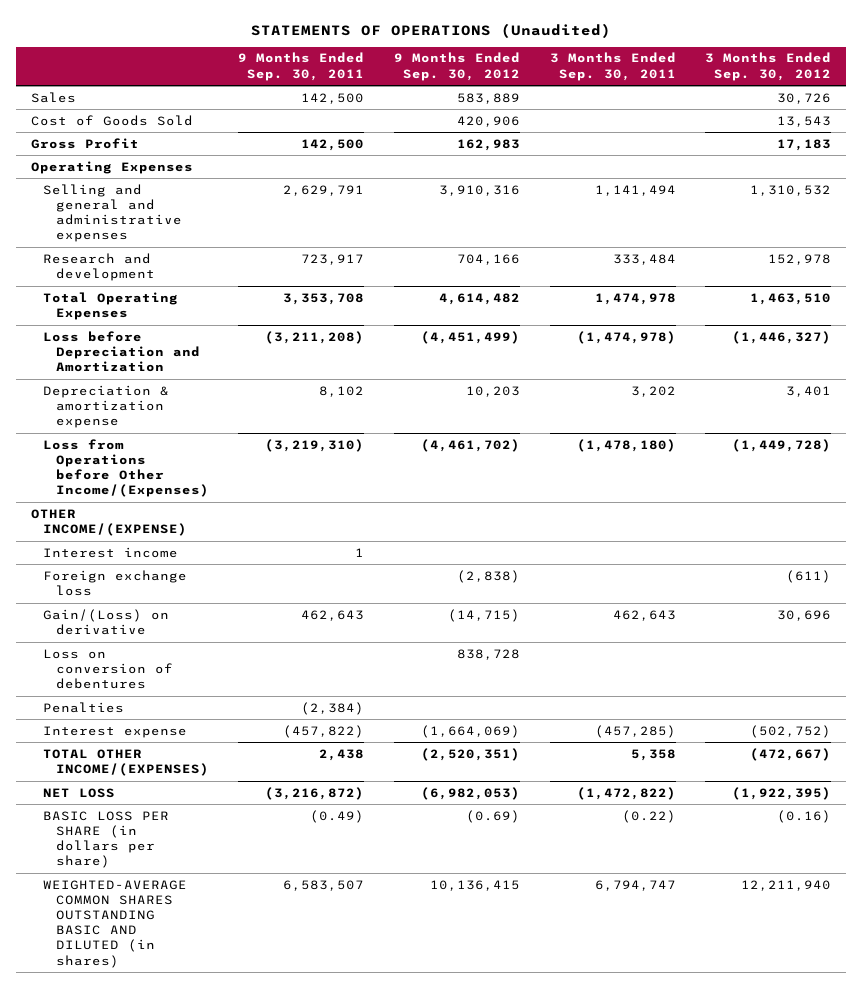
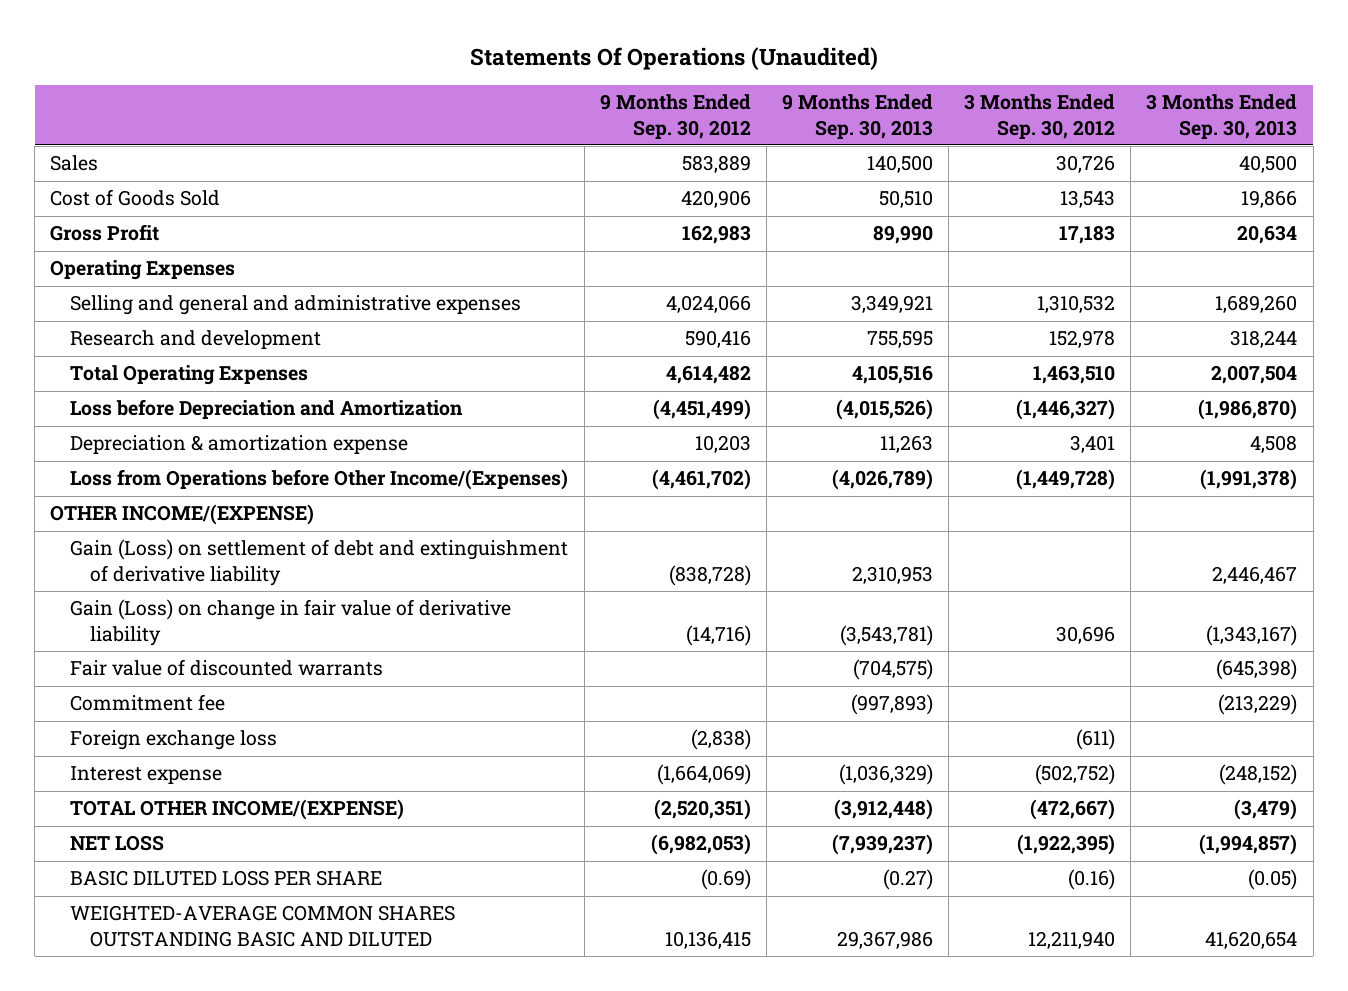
- STATEMENTS OF OPERATIONS (Unaudited)
+ Statements Of Operations (Unaudited)
- | 9 Months Ended Sep. 30, 2011 | 9 Months Ended Sep. 30, 2012 | 3 Months Ended Sep. 30, 2011 | 3 Months Ended Sep. 30, 2012
+ | 9 Months Ended Sep. 30, 2012 | 9 Months Ended Sep. 30, 2013 | 3 Months Ended Sep. 30, 2012 | 3 Months Ended Sep. 30, 2013
- Selling and general and administrative expenses | 2,629,791 | 3,910,316 | 1,141,494 | 1,310,532
- Research and development | 723,917 | 704,166 | 333,484 | 152,978
+ Selling and general and administrative expenses | 4,024,066 | 3,349,921 | 1,310,532 | 1,689,260
+ Research and development | 590,416 | 755,595 | 152,978 | 318,244
- Interest income | 1 | | |
+ Gain (Loss) on settlement of debt and extinguishment of derivative liability | (838,728) | 2,310,953 | | 2,446,467
+ Gain (Loss) on change in fair value of derivative liability | (14,716) | (3,543,781) | 30,696 | (1,343,167)
+ Fair value of discounted warrants | | (704,575) | | (645,398)
+ Commitment fee | | (997,893) | | (213,229)
- Gain/(Loss) on derivative | 462,643 | (14,715) | 462,643 | 30,696
- Loss on conversion of debentures | | 838,728 | |
- Penalties | (2,384) | | |
- TOTAL OTHER INCOME/(EXPENSES) | 2,438 | (2,520,351) | 5,358 | (472,667)
+ TOTAL OTHER INCOME/(EXPENSE) | (2,520,351) | (3,912,448) | (472,667) | (3,479)
- BASIC LOSS PER SHARE (in dollars per share) | (0.49) | (0.69) | (0.22) | (0.16)
- WEIGHTED-AVERAGE COMMON SHARES OUTSTANDING BASIC AND DILUTED (in shares) | 6,583,507 | 10,136,415 | 6,794,747 | 12,211,940
+ BASIC DILUTED LOSS PER SHARE | (0.69) | (0.27) | (0.16) | (0.05)
+ WEIGHTED-AVERAGE COMMON SHARES OUTSTANDING BASIC AND DILUTED | 10,136,415 | 29,367,986 | 12,211,940 | 41,620,654

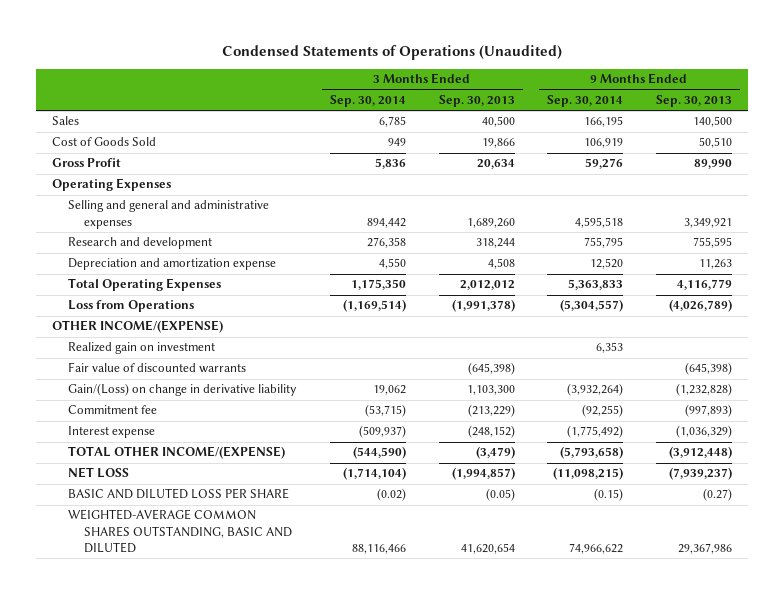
- Statements Of Operations (Unaudited)
+ Condensed Statements of Operations (Unaudited)
- | 9 Months Ended Sep. 30, 2012 | 9 Months Ended Sep. 30, 2013 | 3 Months Ended Sep. 30, 2012 | 3 Months Ended Sep. 30, 2013
+ | 3 Months Ended Sep. 30, 2014 | 3 Months Ended Sep. 30, 2013 | 9 Months Ended Sep. 30, 2014 | 9 Months Ended Sep. 30, 2013
- Total Operating Expenses | 4,614,482 | 4,105,516 | 1,463,510 | 2,007,504
- Loss before Depreciation and Amortization | (4,451,499) | (4,015,526) | (1,446,327) | (1,986,870)
- Depreciation & amortization expense | 10,203 | 11,263 | 3,401 | 4,508
- Loss from Operations before Other Income/(Expenses) | (4,461,702) | (4,026,789) | (1,449,728) | (1,991,378)
+ Depreciation and amortization expense | 4,550 | 4,508 | 12,520 | 11,263
+ Total Operating Expenses | 1,175,350 | 2,012,012 | 5,363,833 | 4,116,779
+ Loss from Operations | (1,169,514) | (1,991,378) | (5,304,557) | (4,026,789)
- Gain (Loss) on settlement of debt and extinguishment of derivative liability | (838,728) | 2,310,953 | | 2,446,467
- Gain (Loss) on change in fair value of derivative liability | (14,716) | (3,543,781) | 30,696 | (1,343,167)
- Fair value of discounted warrants | | (704,575) | | (645,398)
+ Realized gain on investment | | | 6,353 |
+ Fair value of discounted warrants | | (645,398) | | (645,398)
+ Gain/(Loss) on change in derivative liability | 19,062 | 1,103,300 | (3,932,264) | (1,232,828)
- Foreign exchange loss | (2,838) | | (611) |
- BASIC DILUTED LOSS PER SHARE | (0.69) | (0.27) | (0.16) | (0.05)
- WEIGHTED-AVERAGE COMMON SHARES OUTSTANDING BASIC AND DILUTED | 10,136,415 | 29,367,986 | 12,211,940 | 41,620,654
+ BASIC AND DILUTED LOSS PER SHARE | (0.02) | (0.05) | (0.15) | (0.27)
+ WEIGHTED-AVERAGE COMMON SHARES OUTSTANDING, BASIC AND DILUTED | 88,116,466 | 41,620,654 | 74,966,622 | 29,367,986

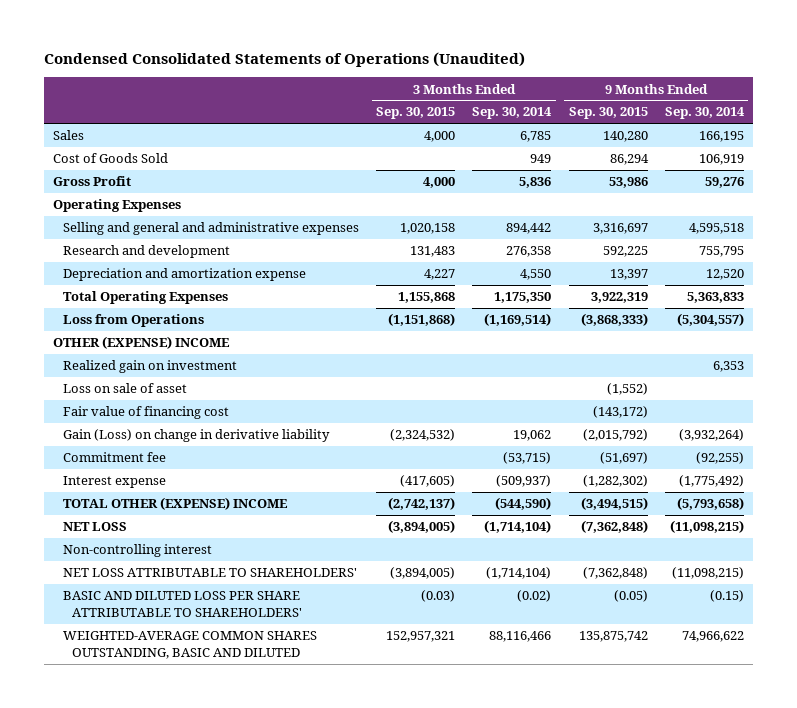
- Condensed Statements of Operations (Unaudited)
+ Condensed Consolidated Statements of Operations (Unaudited)
- | 3 Months Ended Sep. 30, 2014 | 3 Months Ended Sep. 30, 2013 | 9 Months Ended Sep. 30, 2014 | 9 Months Ended Sep. 30, 2013
+ | 3 Months Ended Sep. 30, 2015 | 3 Months Ended Sep. 30, 2014 | 9 Months Ended Sep. 30, 2015 | 9 Months Ended Sep. 30, 2014
- OTHER INCOME/(EXPENSE)
+ OTHER (EXPENSE) INCOME
- Fair value of discounted warrants | | (645,398) | | (645,398)
- Gain/(Loss) on change in derivative liability | 19,062 | 1,103,300 | (3,932,264) | (1,232,828)
+ Loss on sale of asset | | | (1,552) |
+ Fair value of financing cost | | | (143,172) |
+ Gain (Loss) on change in derivative liability | (2,324,532) | 19,062 | (2,015,792) | (3,932,264)
- TOTAL OTHER INCOME/(EXPENSE) | (544,590) | (3,479) | (5,793,658) | (3,912,448)
+ TOTAL OTHER (EXPENSE) INCOME | (2,742,137) | (544,590) | (3,494,515) | (5,793,658)
- BASIC AND DILUTED LOSS PER SHARE | (0.02) | (0.05) | (0.15) | (0.27)
+ Non-controlling interest
+ NET LOSS ATTRIBUTABLE TO SHAREHOLDERS' | (3,894,005) | (1,714,104) | (7,362,848) | (11,098,215)
+ BASIC AND DILUTED LOSS PER SHARE ATTRIBUTABLE TO SHAREHOLDERS' | (0.03) | (0.02) | (0.05) | (0.15)

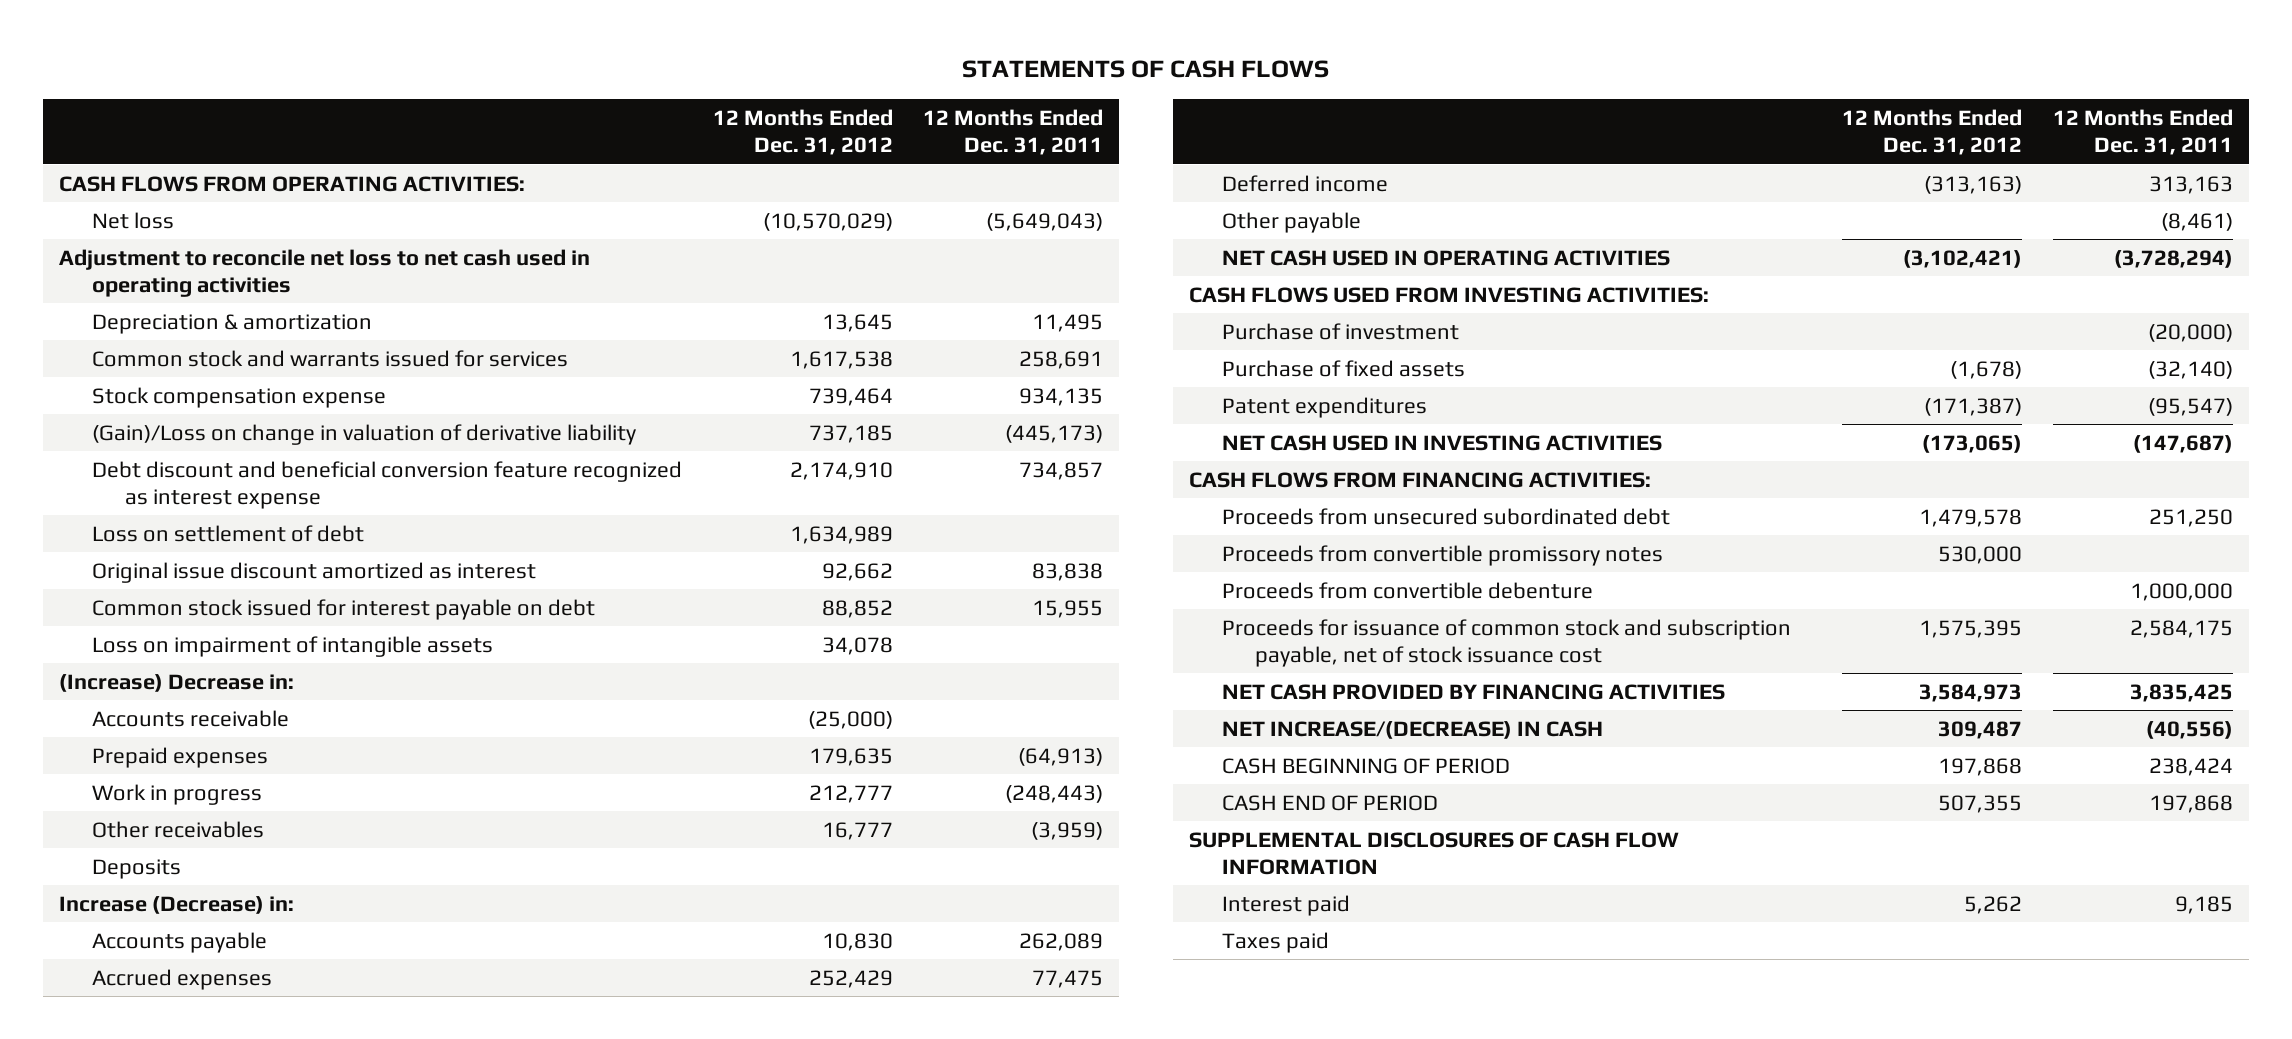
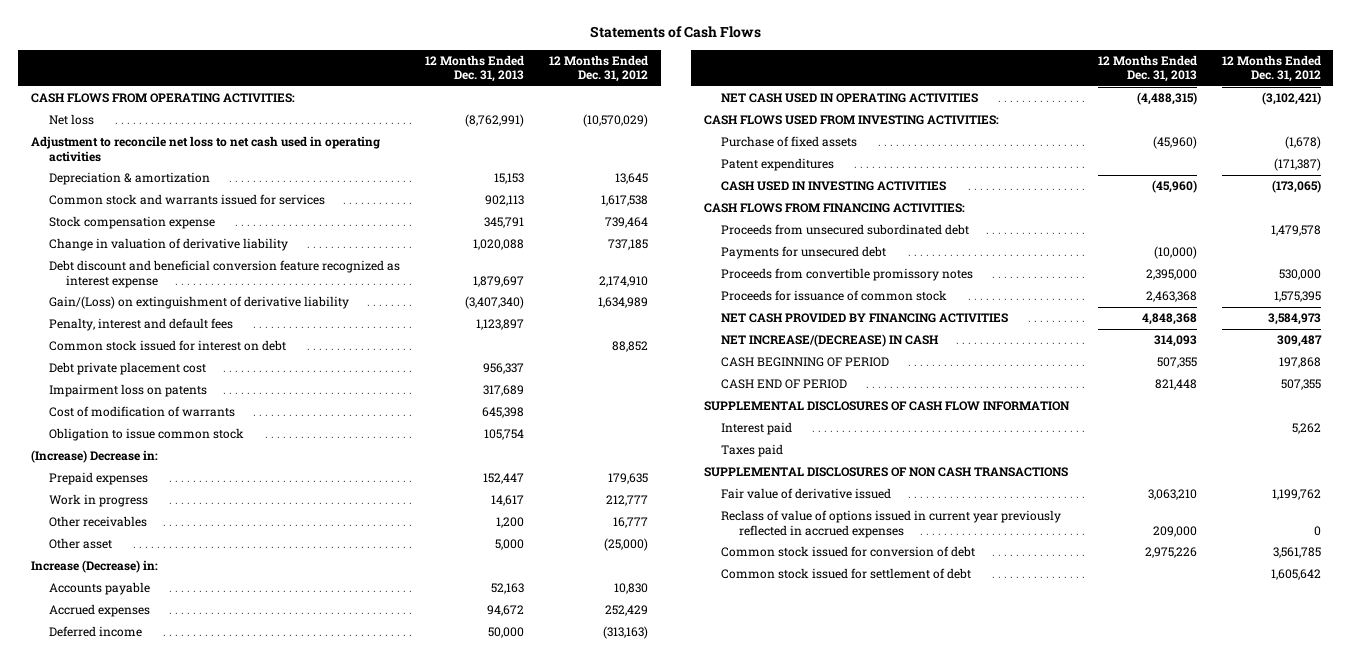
- STATEMENTS OF CASH FLOWS
+ Statements of Cash Flows
- | 12 Months Ended Dec. 31, 2012 | 12 Months Ended Dec. 31, 2011
+ | 12 Months Ended Dec. 31, 2013 | 12 Months Ended Dec. 31, 2012
- (Gain)/Loss on change in valuation of derivative liability | 737,185 | (445,173)
+ Change in valuation of derivative liability | 1,020,088 | 737,185
- Loss on settlement of debt | 1,634,989 |
- Original issue discount amortized as interest | 92,662 | 83,838
- Common stock issued for interest payable on debt | 88,852 | 15,955
- Loss on impairment of intangible assets | 34,078 |
+ Gain/(Loss) on extinguishment of derivative liability | (3,407,340) | 1,634,989
+ Penalty, interest and default fees | 1,123,897 |
+ Common stock issued for interest on debt | | 88,852
+ Debt private placement cost | 956,337 |
+ Impairment loss on patents | 317,689 |
+ Cost of modification of warrants | 645,398 |
+ Obligation to issue common stock | 105,754 |
- Accounts receivable | (25,000) |
- Deposits
+ Other asset | 5,000 | (25,000)
- Other payable | | (8,461)
- Purchase of investment | | (20,000)
- NET CASH USED IN INVESTING ACTIVITIES | (173,065) | (147,687)
+ CASH USED IN INVESTING ACTIVITIES | (45,960) | (173,065)
+ Payments for unsecured debt | (10,000) |
- Proceeds from convertible debenture | | 1,000,000
- Proceeds for issuance of common stock and subscription payable, net of stock issuance cost | 1,575,395 | 2,584,175
+ Proceeds for issuance of common stock | 2,463,368 | 1,575,395
+ SUPPLEMENTAL DISCLOSURES OF NON CASH TRANSACTIONS
+ Fair value of derivative issued | 3,063,210 | 1,199,762
+ Reclass of value of options issued in current year previously reflected in accrued expenses | 209,000 | 0
+ Common stock issued for conversion of debt | 2,975,226 | 3,561,785
+ Common stock issued for settlement of debt | | 1,605,642

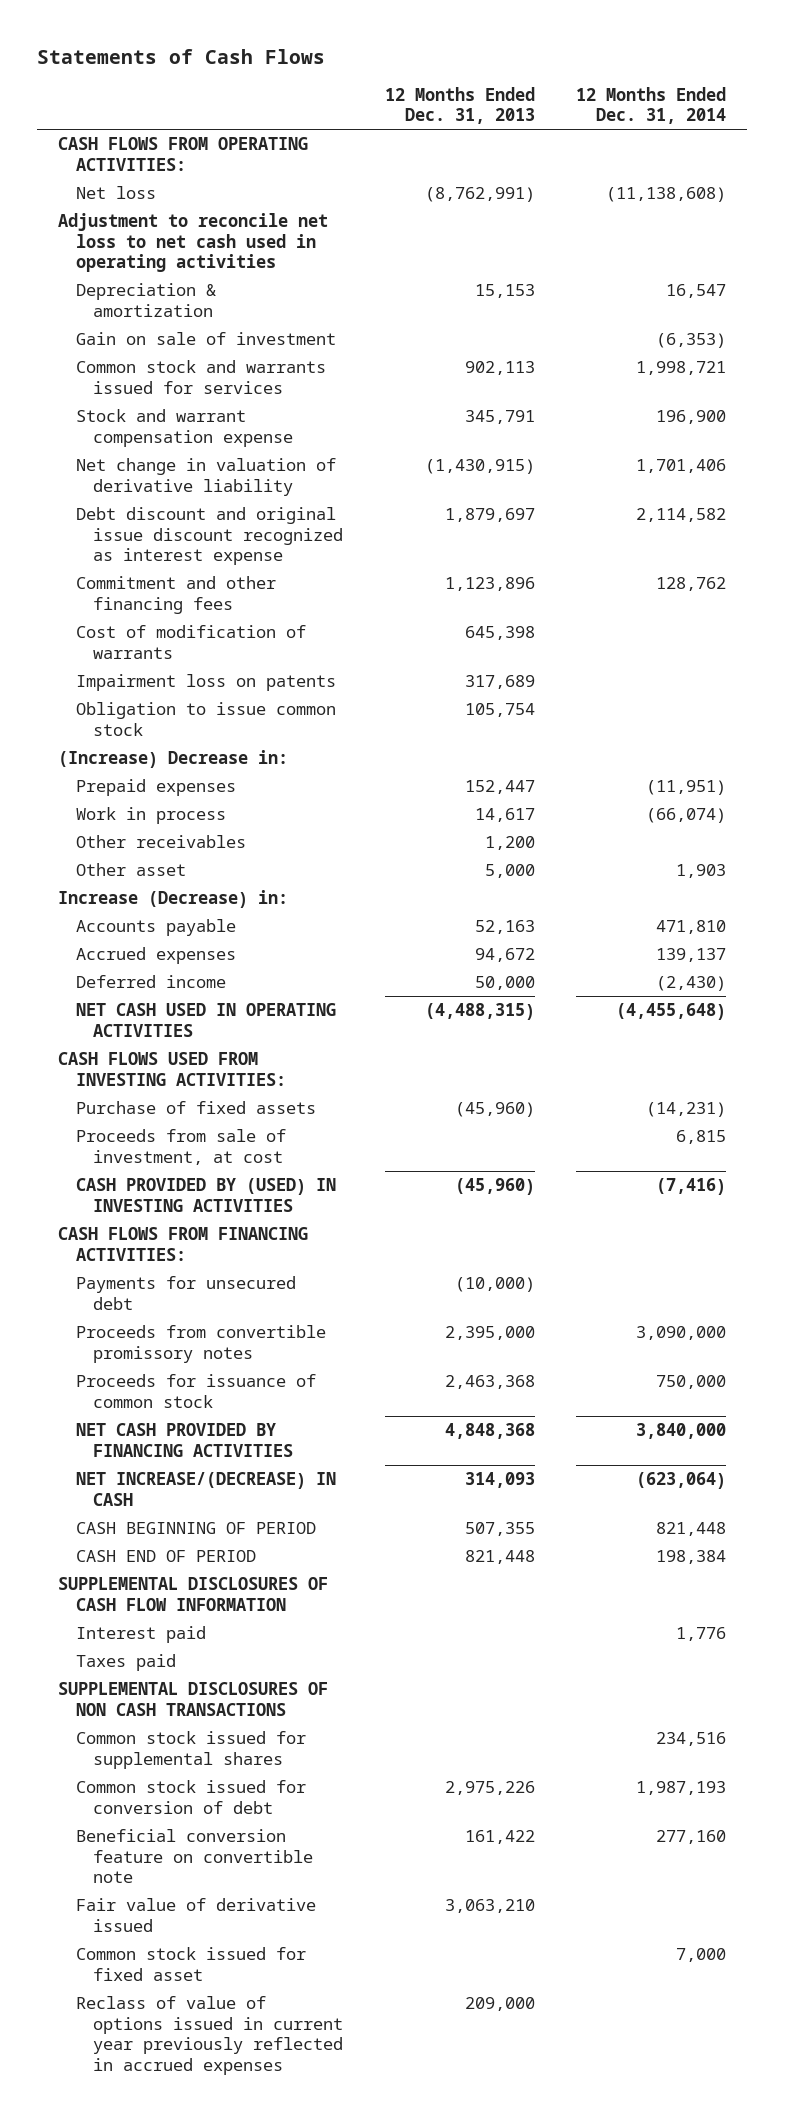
- | 12 Months Ended Dec. 31, 2013 | 12 Months Ended Dec. 31, 2012
+ | 12 Months Ended Dec. 31, 2013 | 12 Months Ended Dec. 31, 2014
+ Gain on sale of investment | | (6,353)
- Stock compensation expense | 345,791 | 739,464
- Change in valuation of derivative liability | 1,020,088 | 737,185
- Debt discount and beneficial conversion feature recognized as interest expense | 1,879,697 | 2,174,910
- Gain/(Loss) on extinguishment of derivative liability | (3,407,340) | 1,634,989
- Penalty, interest and default fees | 1,123,897 |
- Common stock issued for interest on debt | | 88,852
- Debt private placement cost | 956,337 |
+ Stock and warrant compensation expense | 345,791 | 196,900
+ Net change in valuation of derivative liability | (1,430,915) | 1,701,406
+ Debt discount and original issue discount recognized as interest expense | 1,879,697 | 2,114,582
+ Commitment and other financing fees | 1,123,896 | 128,762
moved down: Impairment loss on patents | 317,689 |
- Work in progress | 14,617 | 212,777
+ Work in process | 14,617 | (66,074)
- Patent expenditures | | (171,387)
- CASH USED IN INVESTING ACTIVITIES | (45,960) | (173,065)
+ Proceeds from sale of investment, at cost | | 6,815
+ CASH PROVIDED BY (USED) IN INVESTING ACTIVITIES | (45,960) | (7,416)
- Proceeds from unsecured subordinated debt | | 1,479,578
+ Common stock issued for supplemental shares | | 234,516
moved up: Common stock issued for conversion of debt | 2,975,226 | 1,987,193
+ Beneficial conversion feature on convertible note | 161,422 | 277,160
+ Common stock issued for fixed asset | | 7,000
- Common stock issued for settlement of debt | | 1,605,642

